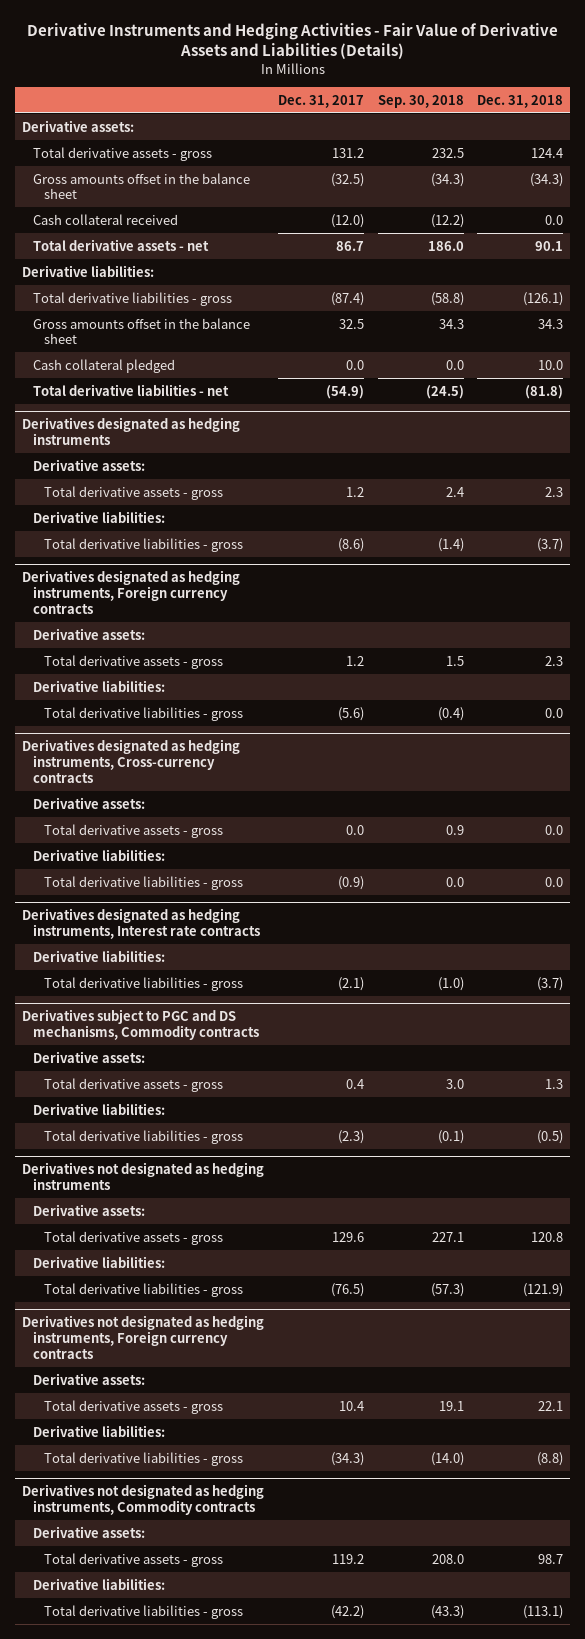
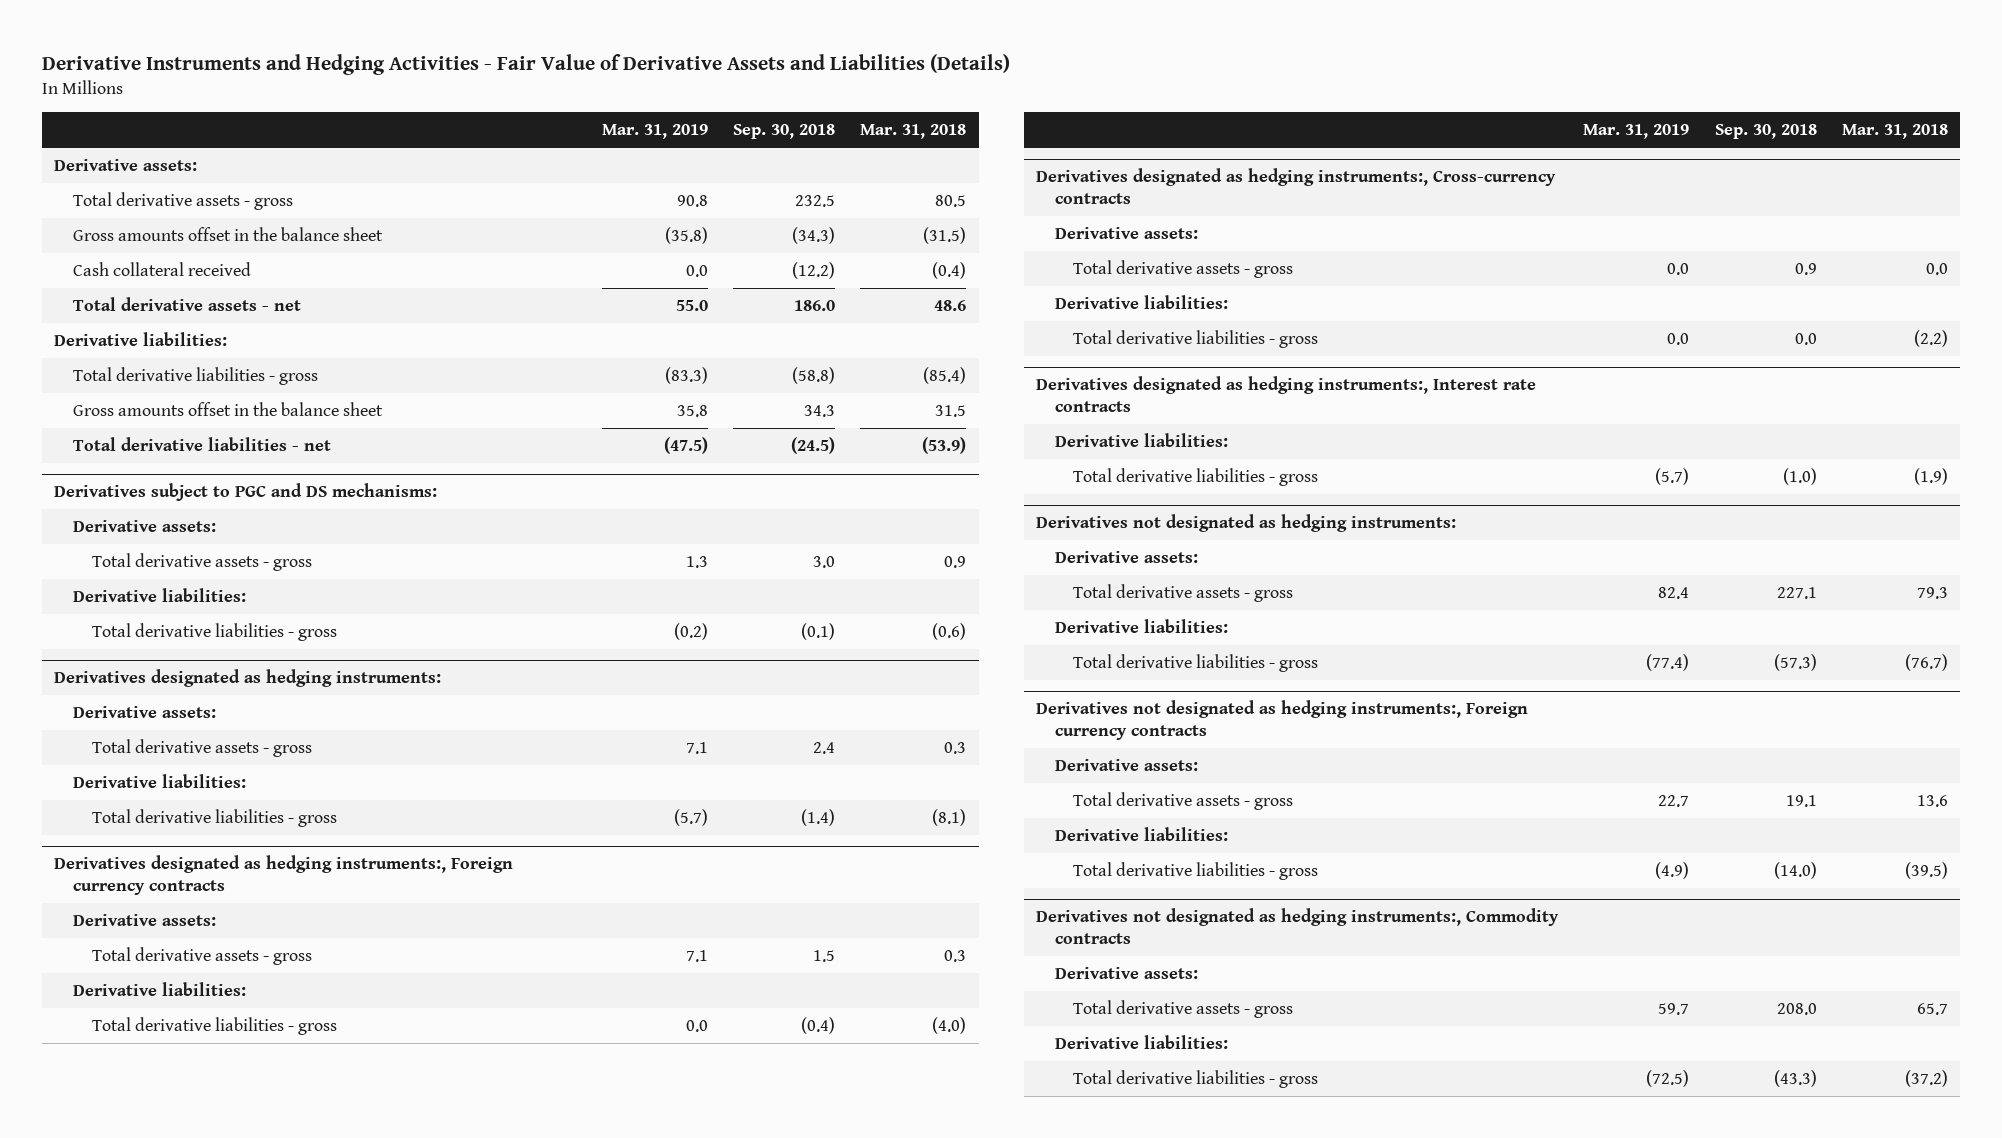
- | Dec. 31, 2017 | Sep. 30, 2018 | Dec. 31, 2018
+ | Mar. 31, 2019 | Sep. 30, 2018 | Mar. 31, 2018
- Cash collateral pledged | 0.0 | 0.0 | 10.0
- Derivatives designated as hedging instruments
+ Derivatives subject to PGC and DS mechanisms:
+ Total derivative assets - gross | 1.3 | 3.0 | 0.9
+ Derivative liabilities:
+ Total derivative liabilities - gross | (0.2) | (0.1) | (0.6)
+ Derivatives designated as hedging instruments:
+ Derivative assets:
- Derivatives designated as hedging instruments, Foreign currency contracts
+ Derivatives designated as hedging instruments:, Foreign currency contracts
- Derivatives designated as hedging instruments, Cross-currency contracts
+ Derivatives designated as hedging instruments:, Cross-currency contracts
- Derivatives designated as hedging instruments, Interest rate contracts
+ Derivatives designated as hedging instruments:, Interest rate contracts
- Derivatives subject to PGC and DS mechanisms, Commodity contracts
- Derivative assets:
- Total derivative assets - gross | 0.4 | 3.0 | 1.3
- Derivative liabilities:
- Total derivative liabilities - gross | (2.3) | (0.1) | (0.5)
- Derivatives not designated as hedging instruments
+ Derivatives not designated as hedging instruments:
- Derivatives not designated as hedging instruments, Foreign currency contracts
+ Derivatives not designated as hedging instruments:, Foreign currency contracts
- Derivatives not designated as hedging instruments, Commodity contracts
+ Derivatives not designated as hedging instruments:, Commodity contracts

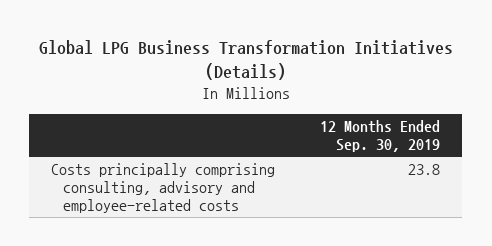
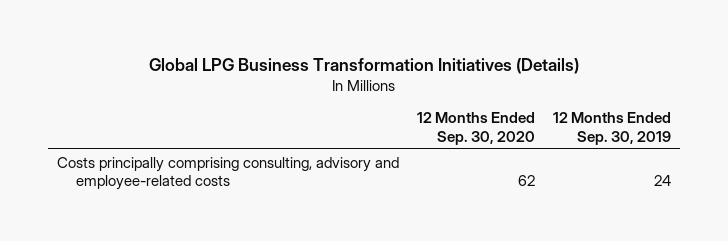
- | 12 Months Ended Sep. 30, 2019
+ | 12 Months Ended Sep. 30, 2020 | 12 Months Ended Sep. 30, 2019
- Costs principally comprising consulting, advisory and employee-related costs | 23.8
+ Costs principally comprising consulting, advisory and employee-related costs | 62 | 24

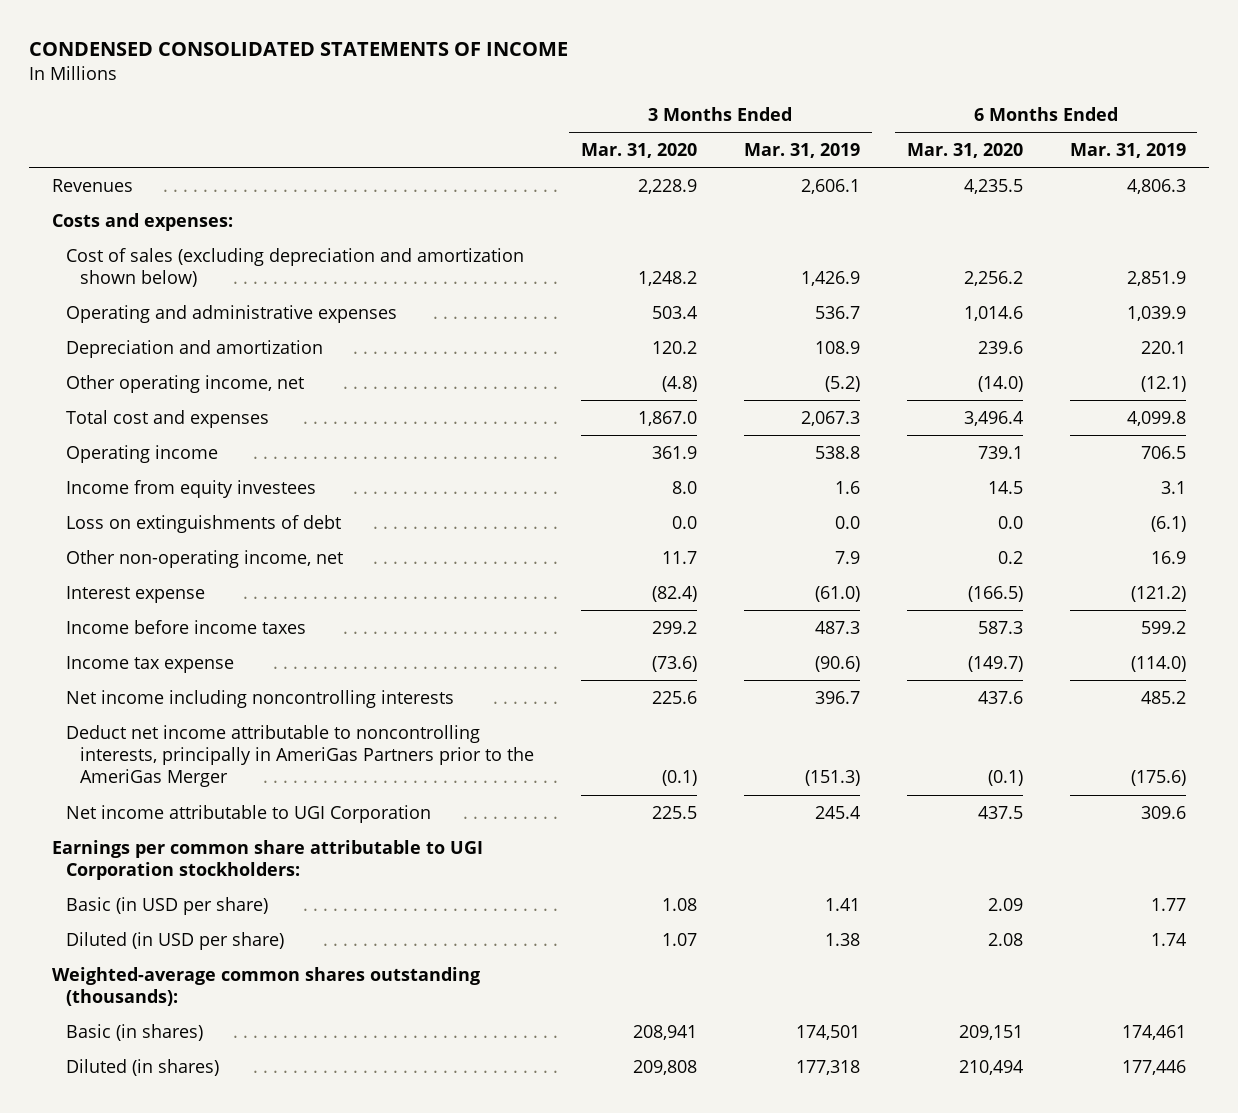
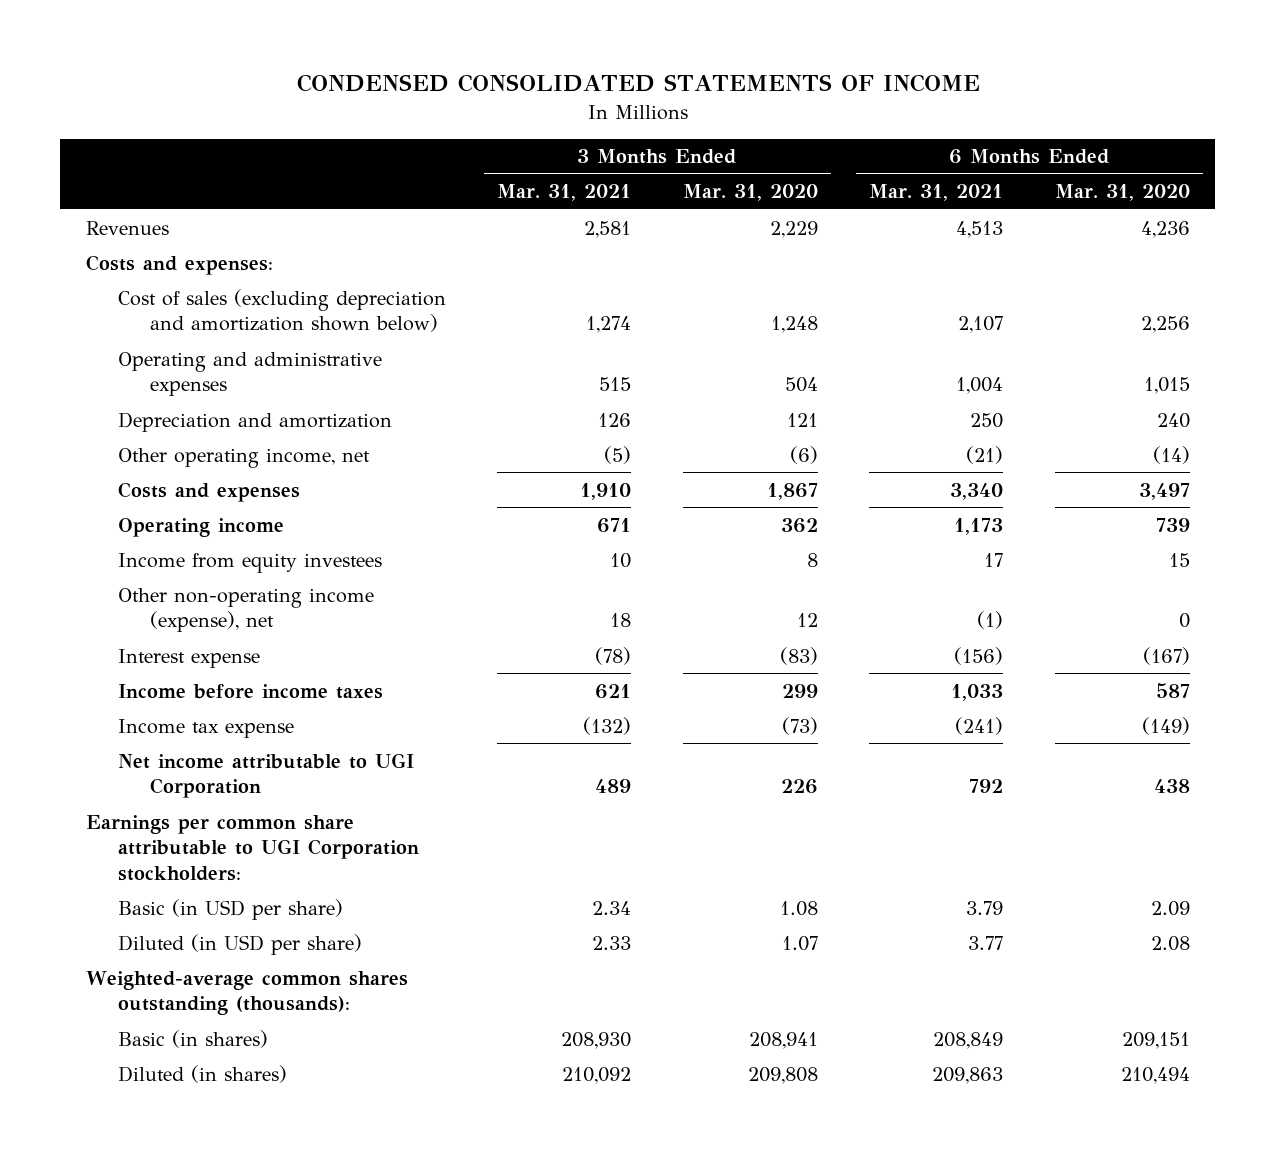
- | 3 Months Ended Mar. 31, 2020 | 3 Months Ended Mar. 31, 2019 | 6 Months Ended Mar. 31, 2020 | 6 Months Ended Mar. 31, 2019
+ | 3 Months Ended Mar. 31, 2021 | 3 Months Ended Mar. 31, 2020 | 6 Months Ended Mar. 31, 2021 | 6 Months Ended Mar. 31, 2020
- Revenues | 2,228.9 | 2,606.1 | 4,235.5 | 4,806.3
+ Revenues | 2,581 | 2,229 | 4,513 | 4,236
- Cost of sales (excluding depreciation and amortization shown below) | 1,248.2 | 1,426.9 | 2,256.2 | 2,851.9
- Operating and administrative expenses | 503.4 | 536.7 | 1,014.6 | 1,039.9
- Depreciation and amortization | 120.2 | 108.9 | 239.6 | 220.1
- Other operating income, net | (4.8) | (5.2) | (14.0) | (12.1)
- Total cost and expenses | 1,867.0 | 2,067.3 | 3,496.4 | 4,099.8
- Operating income | 361.9 | 538.8 | 739.1 | 706.5
- Income from equity investees | 8.0 | 1.6 | 14.5 | 3.1
- Loss on extinguishments of debt | 0.0 | 0.0 | 0.0 | (6.1)
- Other non-operating income, net | 11.7 | 7.9 | 0.2 | 16.9
- Interest expense | (82.4) | (61.0) | (166.5) | (121.2)
- Income before income taxes | 299.2 | 487.3 | 587.3 | 599.2
- Income tax expense | (73.6) | (90.6) | (149.7) | (114.0)
- Net income including noncontrolling interests | 225.6 | 396.7 | 437.6 | 485.2
- Deduct net income attributable to noncontrolling interests, principally in AmeriGas Partners prior to the AmeriGas Merger | (0.1) | (151.3) | (0.1) | (175.6)
- Net income attributable to UGI Corporation | 225.5 | 245.4 | 437.5 | 309.6
+ Cost of sales (excluding depreciation and amortization shown below) | 1,274 | 1,248 | 2,107 | 2,256
+ Operating and administrative expenses | 515 | 504 | 1,004 | 1,015
+ Depreciation and amortization | 126 | 121 | 250 | 240
+ Other operating income, net | (5) | (6) | (21) | (14)
+ Costs and expenses | 1,910 | 1,867 | 3,340 | 3,497
+ Operating income | 671 | 362 | 1,173 | 739
+ Income from equity investees | 10 | 8 | 17 | 15
+ Other non-operating income (expense), net | 18 | 12 | (1) | 0
+ Interest expense | (78) | (83) | (156) | (167)
+ Income before income taxes | 621 | 299 | 1,033 | 587
+ Income tax expense | (132) | (73) | (241) | (149)
+ Net income attributable to UGI Corporation | 489 | 226 | 792 | 438

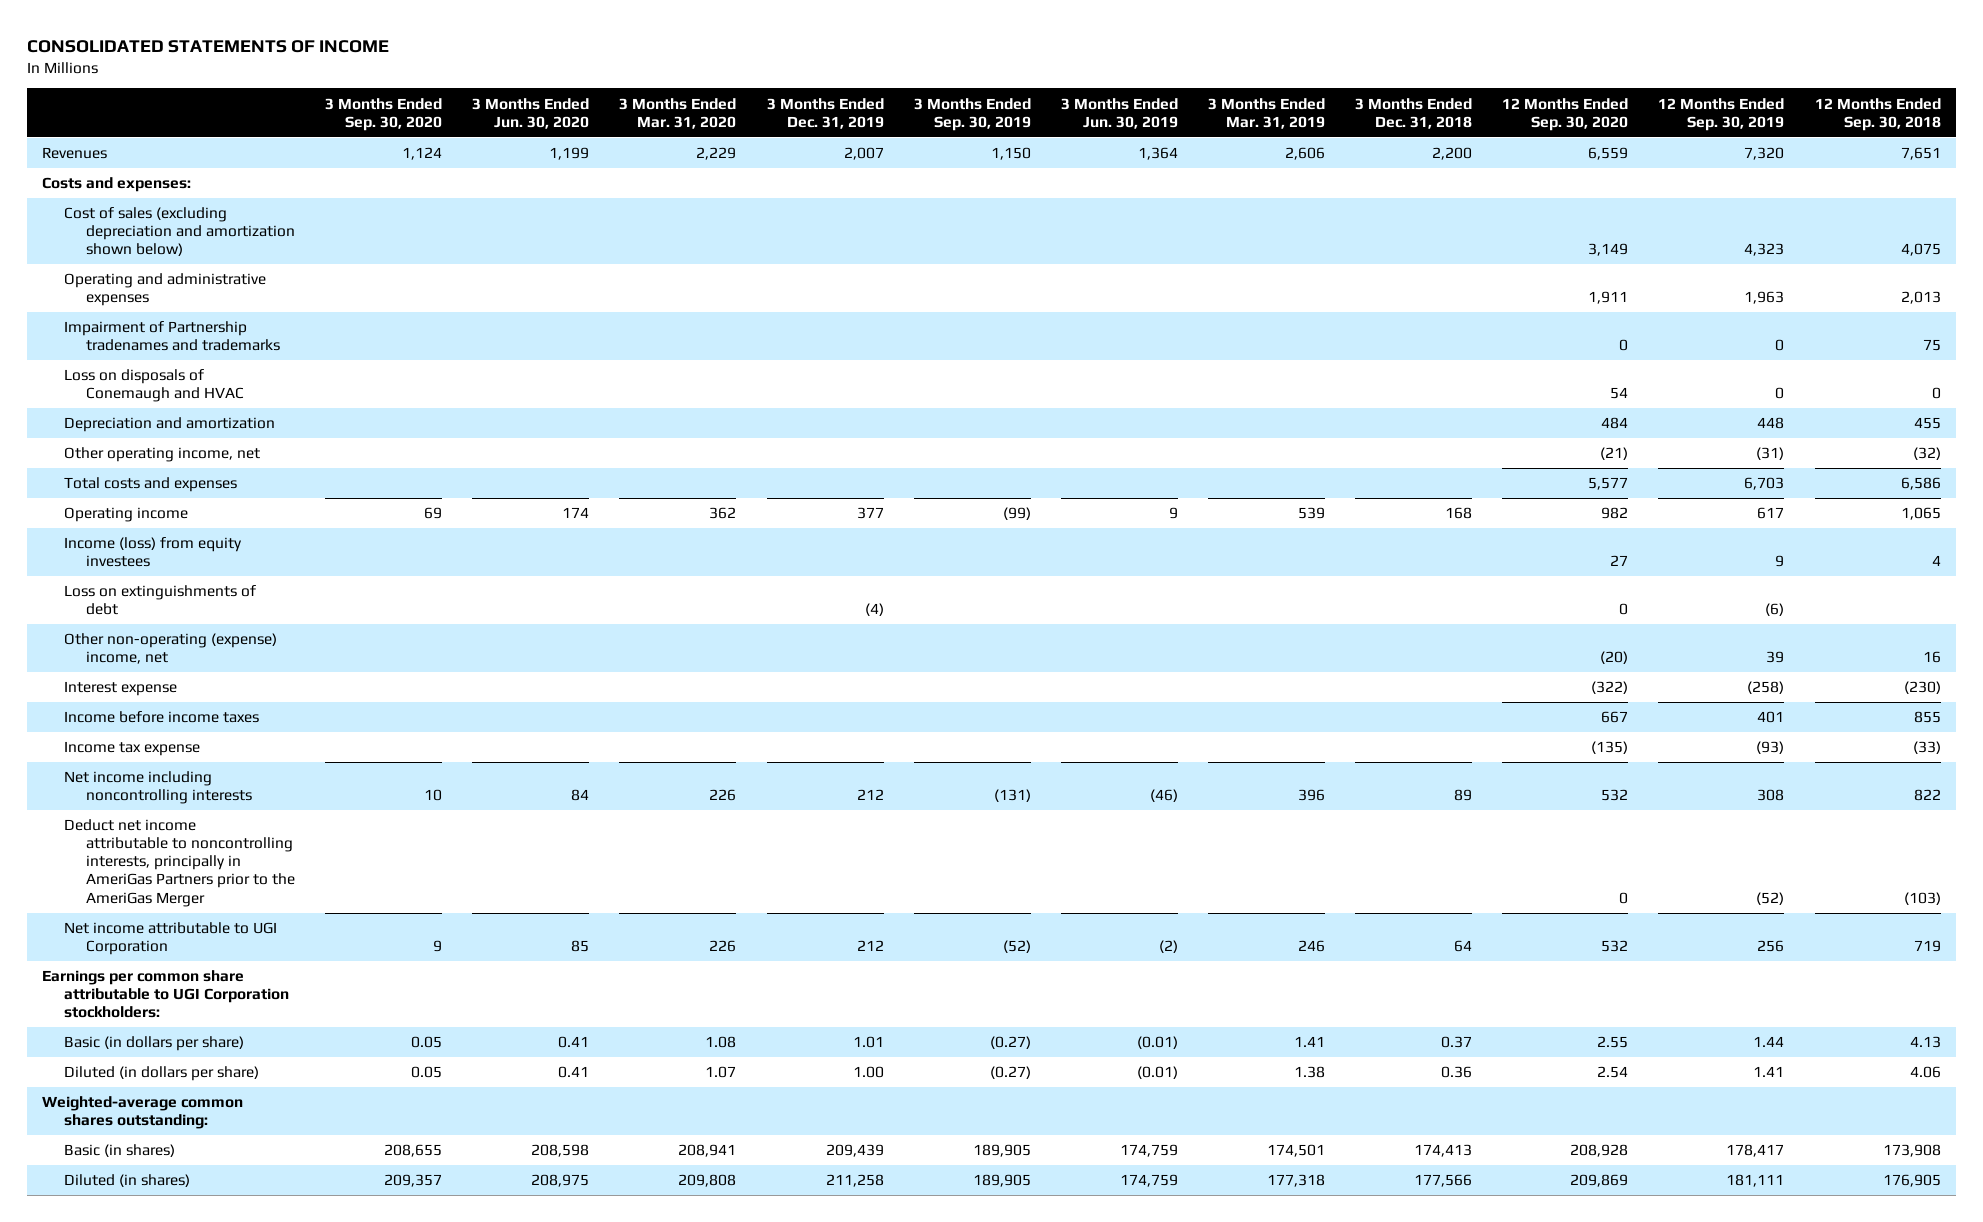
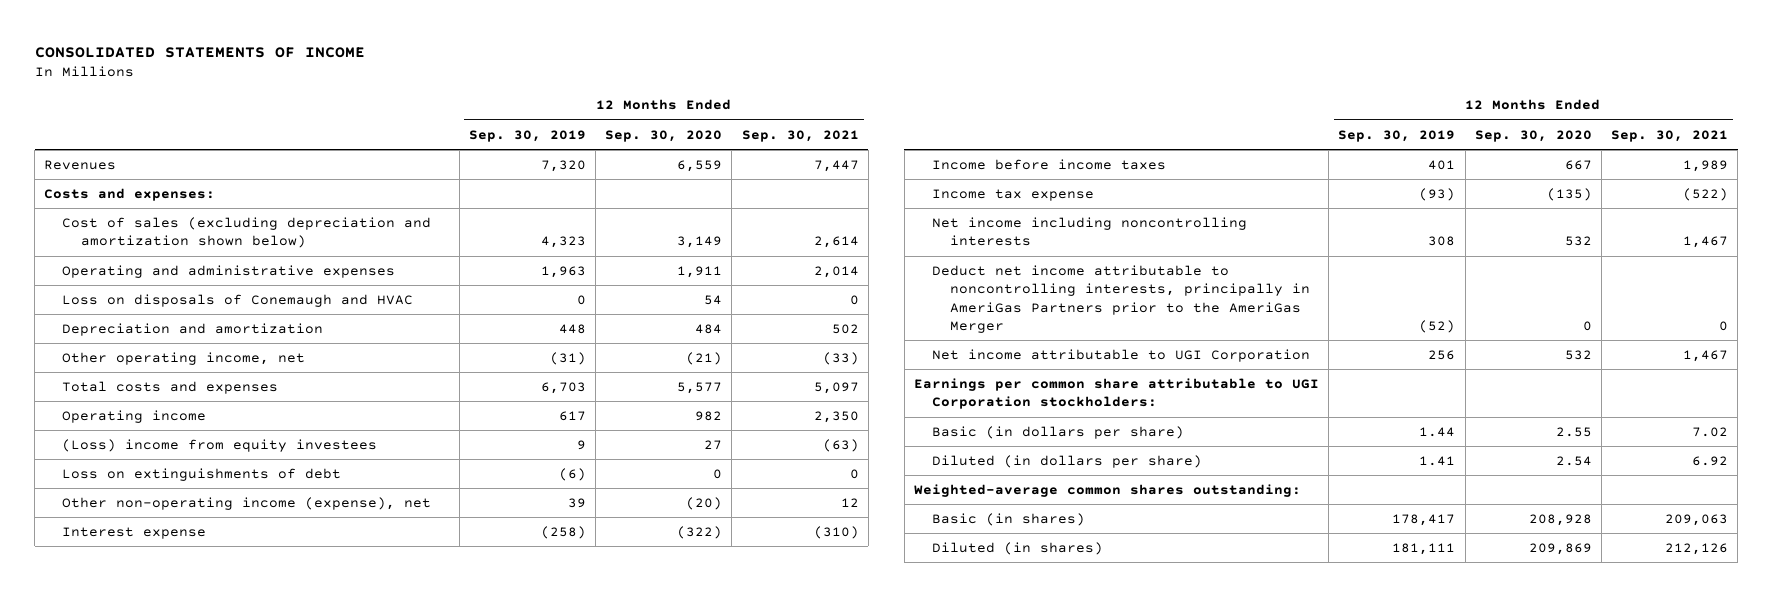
- | 3 Months Ended Sep. 30, 2020 | 3 Months Ended Jun. 30, 2020 | 3 Months Ended Mar. 31, 2020 | 3 Months Ended Dec. 31, 2019 | 3 Months Ended Sep. 30, 2019 | 3 Months Ended Jun. 30, 2019 | 3 Months Ended Mar. 31, 2019 | 3 Months Ended Dec. 31, 2018 | 12 Months Ended Sep. 30, 2020 | 12 Months Ended Sep. 30, 2019 | 12 Months Ended Sep. 30, 2018
+ | 12 Months Ended Sep. 30, 2019 | 12 Months Ended Sep. 30, 2020 | 12 Months Ended Sep. 30, 2021
- Impairment of Partnership tradenames and trademarks | | | | | | | | | 0 | 0 | 75
- Income (loss) from equity investees | | | | | | | | | 27 | 9 | 4
+ (Loss) income from equity investees | 9 | 27 | (63)
- Other non-operating (expense) income, net | | | | | | | | | (20) | 39 | 16
+ Other non-operating income (expense), net | 39 | (20) | 12

